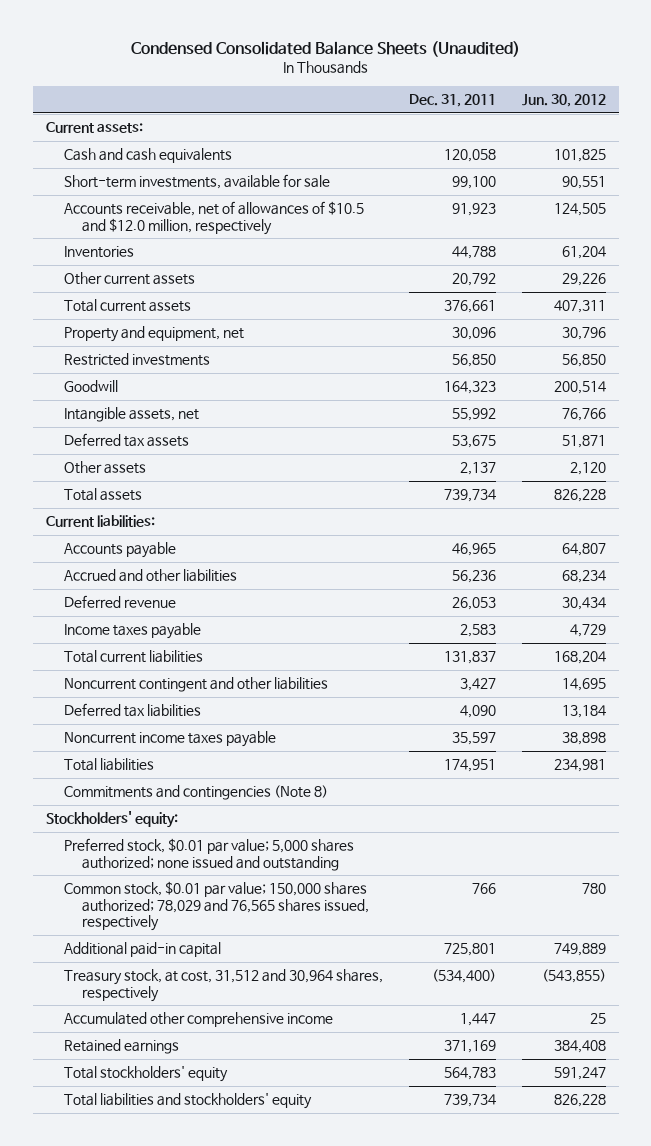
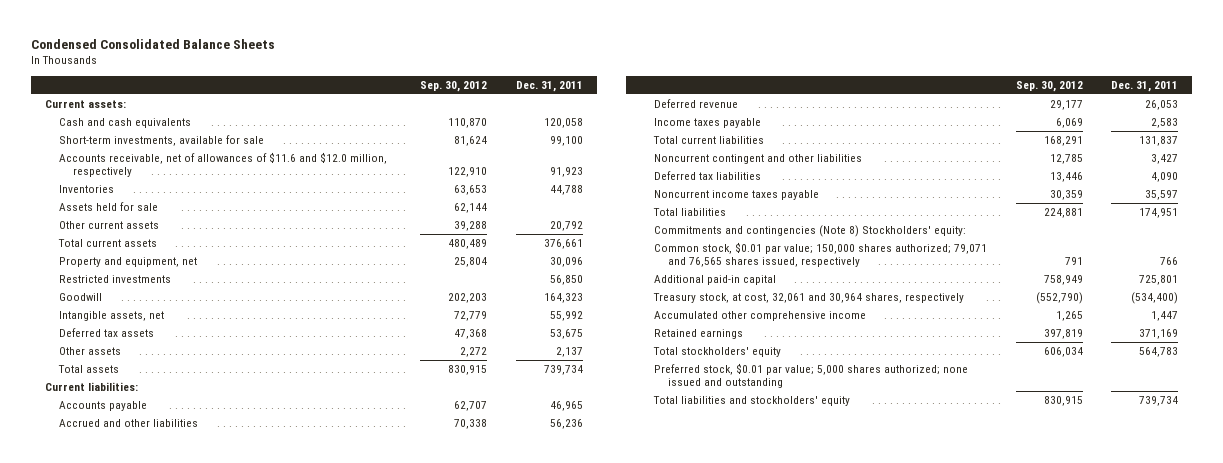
- Condensed Consolidated Balance Sheets (Unaudited)
+ Condensed Consolidated Balance Sheets
- | Dec. 31, 2011 | Jun. 30, 2012
+ | Sep. 30, 2012 | Dec. 31, 2011
- Accounts receivable, net of allowances of $10.5 and $12.0 million, respectively | 91,923 | 124,505
+ Accounts receivable, net of allowances of $11.6 and $12.0 million, respectively | 122,910 | 91,923
+ Assets held for sale | 62,144 |
- Commitments and contingencies (Note 8)
- Stockholders' equity:
- Common stock, $0.01 par value; 150,000 shares authorized; 78,029 and 76,565 shares issued, respectively | 766 | 780
+ Commitments and contingencies (Note 8) Stockholders' equity:
+ Common stock, $0.01 par value; 150,000 shares authorized; 79,071 and 76,565 shares issued, respectively | 791 | 766
- Treasury stock, at cost, 31,512 and 30,964 shares, respectively | (534,400) | (543,855)
+ Treasury stock, at cost, 32,061 and 30,964 shares, respectively | (552,790) | (534,400)
moved down: Preferred stock, $0.01 par value; 5,000 shares authorized; none issued and outstanding

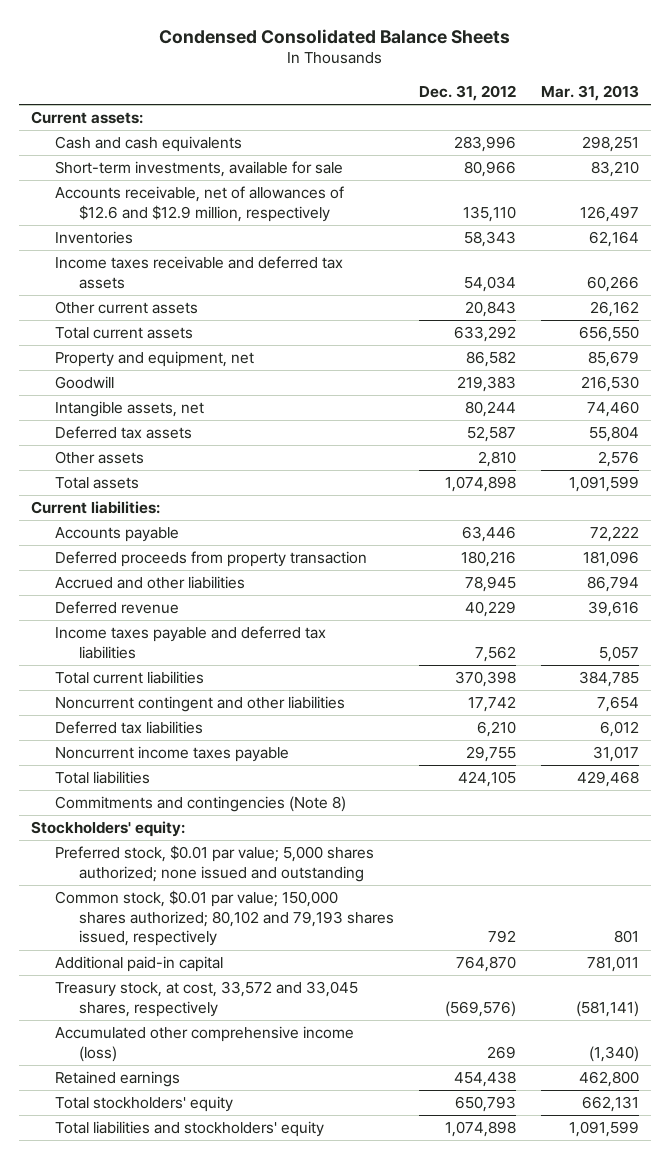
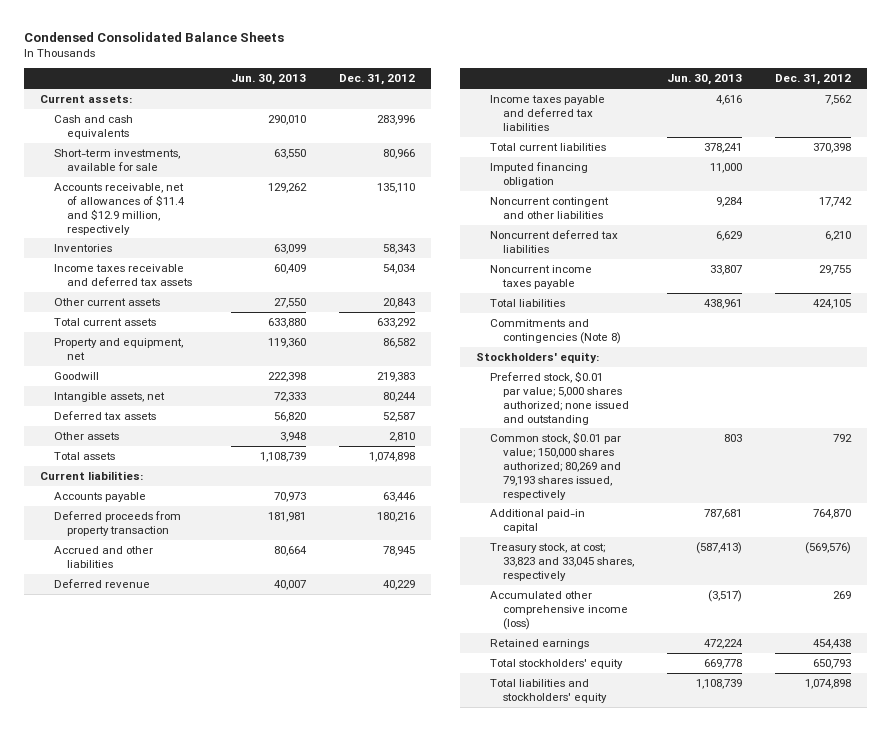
- | Dec. 31, 2012 | Mar. 31, 2013
+ | Jun. 30, 2013 | Dec. 31, 2012
- Accounts receivable, net of allowances of $12.6 and $12.9 million, respectively | 135,110 | 126,497
+ Accounts receivable, net of allowances of $11.4 and $12.9 million, respectively | 129,262 | 135,110
+ Imputed financing obligation | 11,000 |
- Deferred tax liabilities | 6,210 | 6,012
+ Noncurrent deferred tax liabilities | 6,629 | 6,210
- Common stock, $0.01 par value; 150,000 shares authorized; 80,102 and 79,193 shares issued, respectively | 792 | 801
+ Common stock, $0.01 par value; 150,000 shares authorized; 80,269 and 79,193 shares issued, respectively | 803 | 792
- Treasury stock, at cost, 33,572 and 33,045 shares, respectively | (569,576) | (581,141)
+ Treasury stock, at cost; 33,823 and 33,045 shares, respectively | (587,413) | (569,576)

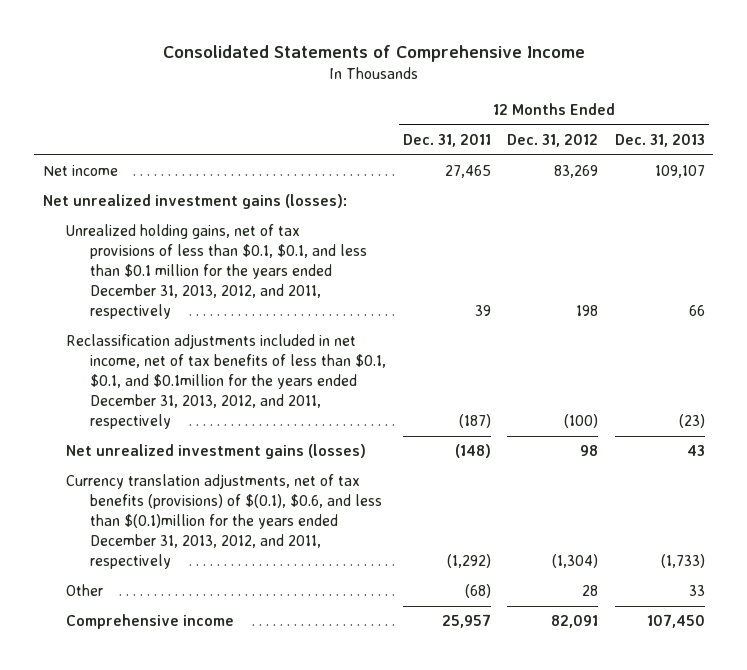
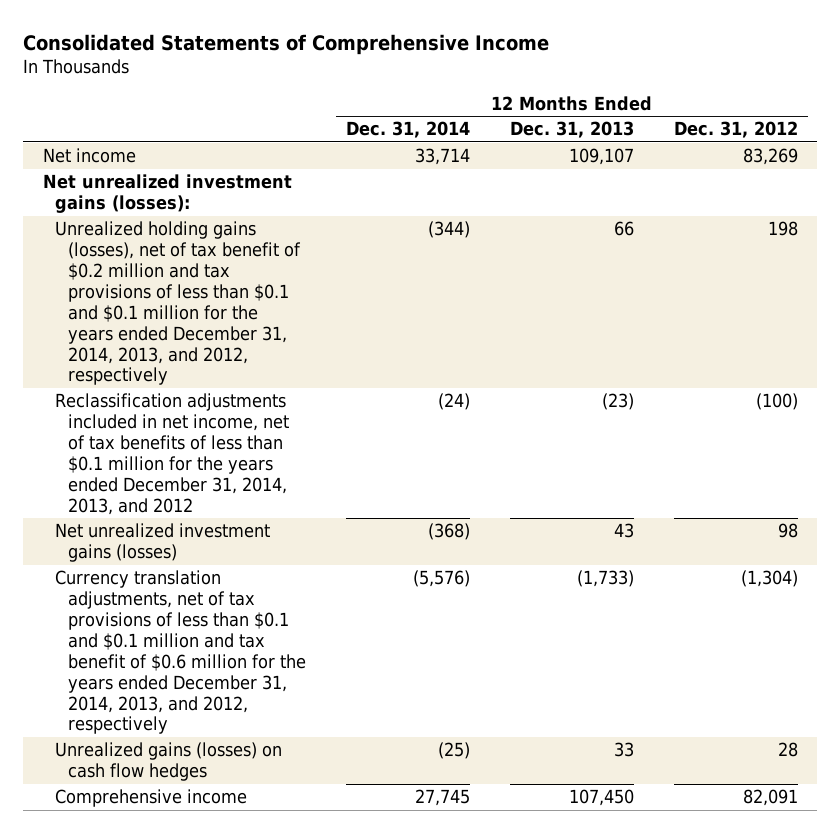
- | 12 Months Ended Dec. 31, 2011 | 12 Months Ended Dec. 31, 2012 | 12 Months Ended Dec. 31, 2013
+ | 12 Months Ended Dec. 31, 2014 | 12 Months Ended Dec. 31, 2013 | 12 Months Ended Dec. 31, 2012
- Unrealized holding gains, net of tax provisions of less than $0.1, $0.1, and less than $0.1 million for the years ended December 31, 2013, 2012, and 2011, respectively | 39 | 198 | 66
- Reclassification adjustments included in net income, net of tax benefits of less than $0.1, $0.1, and $0.1million for the years ended December 31, 2013, 2012, and 2011, respectively | (187) | (100) | (23)
+ Unrealized holding gains (losses), net of tax benefit of $0.2 million and tax provisions of less than $0.1 and $0.1 million for the years ended December 31, 2014, 2013, and 2012, respectively | (344) | 66 | 198
+ Reclassification adjustments included in net income, net of tax benefits of less than $0.1 million for the years ended December 31, 2014, 2013, and 2012 | (24) | (23) | (100)
- Currency translation adjustments, net of tax benefits (provisions) of $(0.1), $0.6, and less than $(0.1)million for the years ended December 31, 2013, 2012, and 2011, respectively | (1,292) | (1,304) | (1,733)
- Other | (68) | 28 | 33
+ Currency translation adjustments, net of tax provisions of less than $0.1 and $0.1 million and tax benefit of $0.6 million for the years ended December 31, 2014, 2013, and 2012, respectively | (5,576) | (1,733) | (1,304)
+ Unrealized gains (losses) on cash flow hedges | (25) | 33 | 28

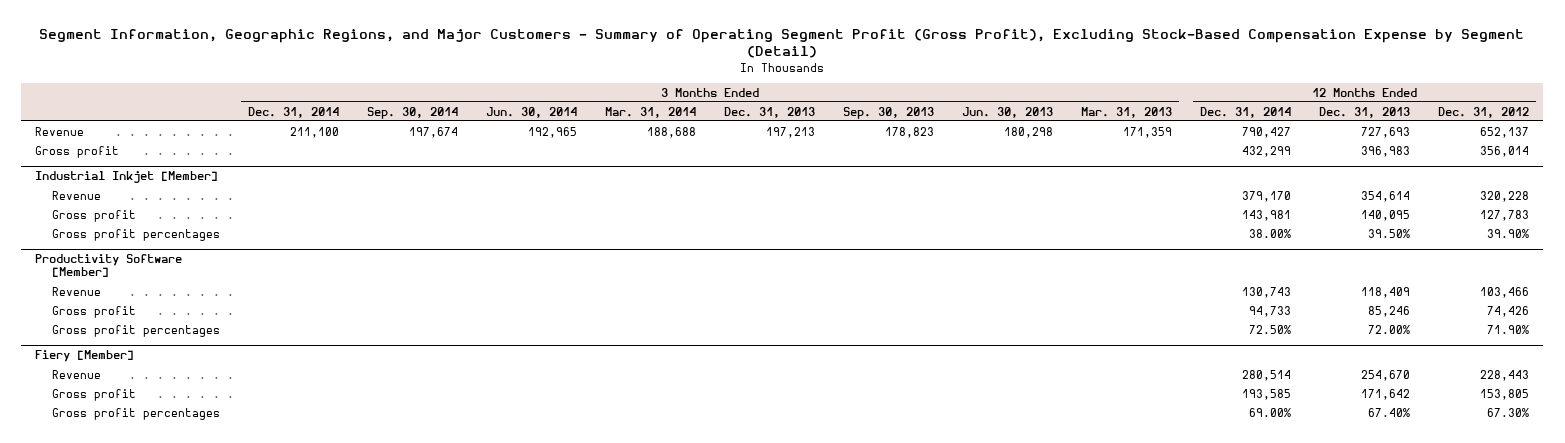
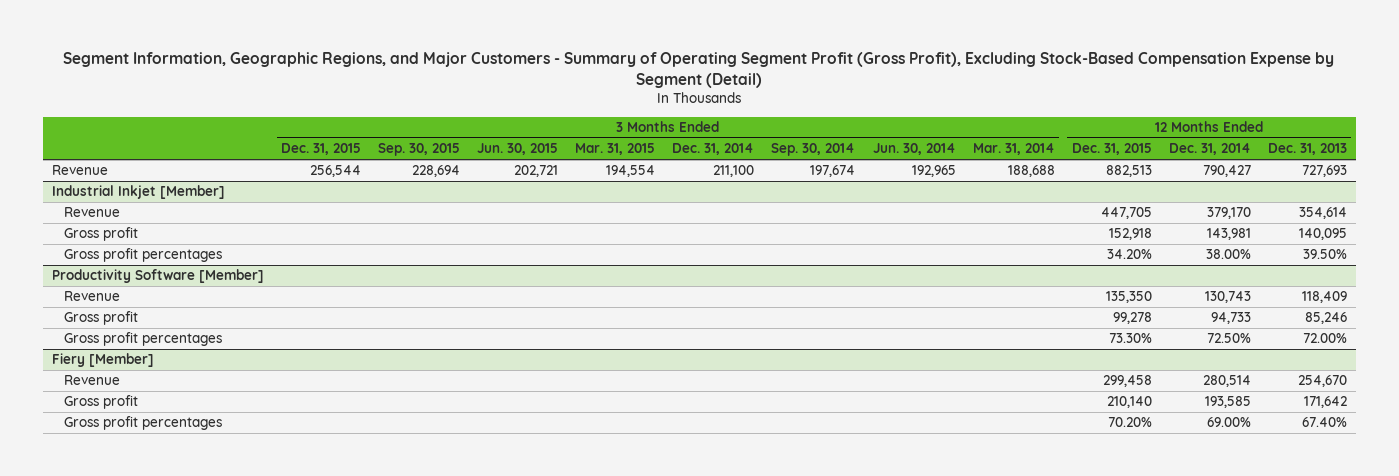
- | 3 Months Ended Dec. 31, 2014 | 3 Months Ended Sep. 30, 2014 | 3 Months Ended Jun. 30, 2014 | 3 Months Ended Mar. 31, 2014 | 3 Months Ended Dec. 31, 2013 | 3 Months Ended Sep. 30, 2013 | 3 Months Ended Jun. 30, 2013 | 3 Months Ended Mar. 31, 2013 | 12 Months Ended Dec. 31, 2014 | 12 Months Ended Dec. 31, 2013 | 12 Months Ended Dec. 31, 2012
+ | 3 Months Ended Dec. 31, 2015 | 3 Months Ended Sep. 30, 2015 | 3 Months Ended Jun. 30, 2015 | 3 Months Ended Mar. 31, 2015 | 3 Months Ended Dec. 31, 2014 | 3 Months Ended Sep. 30, 2014 | 3 Months Ended Jun. 30, 2014 | 3 Months Ended Mar. 31, 2014 | 12 Months Ended Dec. 31, 2015 | 12 Months Ended Dec. 31, 2014 | 12 Months Ended Dec. 31, 2013
- Gross profit | | | | | | | | | 432,299 | 396,983 | 356,014

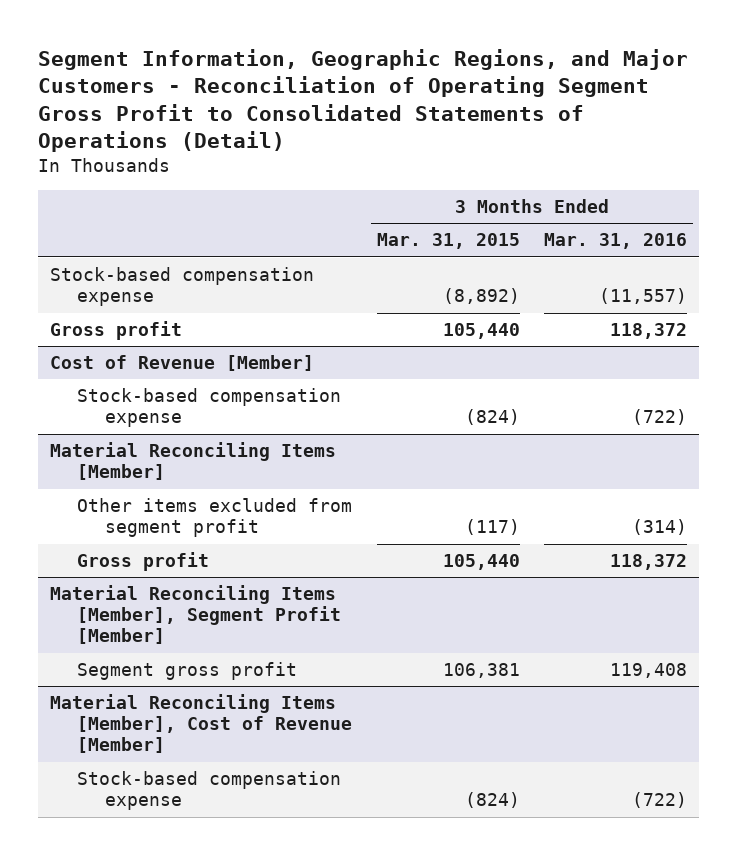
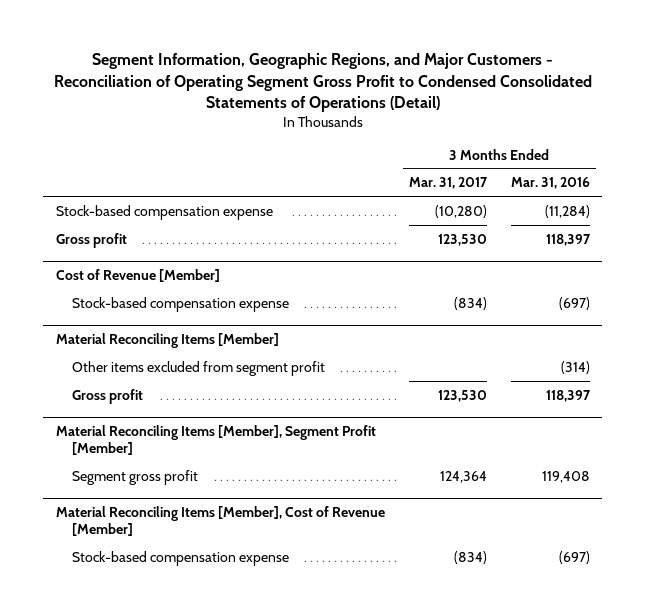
- Segment Information, Geographic Regions, and Major Customers - Reconciliation of Operating Segment Gross Profit to Consolidated Statements of Operations (Detail)
+ Segment Information, Geographic Regions, and Major Customers - Reconciliation of Operating Segment Gross Profit to Condensed Consolidated Statements of Operations (Detail)
- | 3 Months Ended Mar. 31, 2015 | 3 Months Ended Mar. 31, 2016
+ | 3 Months Ended Mar. 31, 2017 | 3 Months Ended Mar. 31, 2016
- Stock-based compensation expense | (8,892) | (11,557)
- Gross profit | 105,440 | 118,372
+ Stock-based compensation expense | (10,280) | (11,284)
+ Gross profit | 123,530 | 118,397
@ Cost of Revenue [Member]
- Stock-based compensation expense | (824) | (722)
+ Stock-based compensation expense | (834) | (697)
@ Material Reconciling Items [Member]
- Gross profit | 105,440 | 118,372
+ Gross profit | 123,530 | 118,397
@ Material Reconciling Items [Member], Cost of Revenue [Member]
- Stock-based compensation expense | (824) | (722)
+ Stock-based compensation expense | (834) | (697)

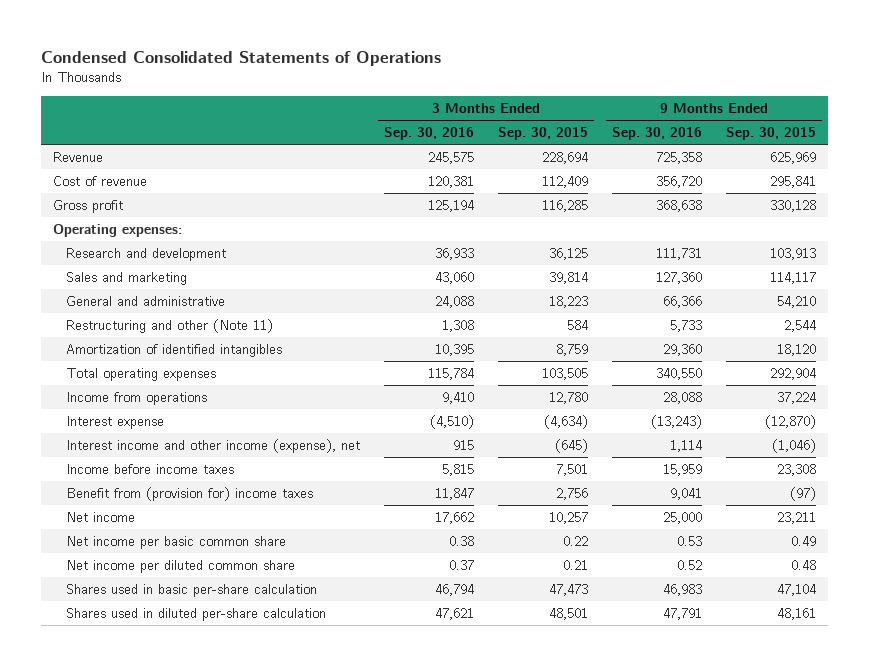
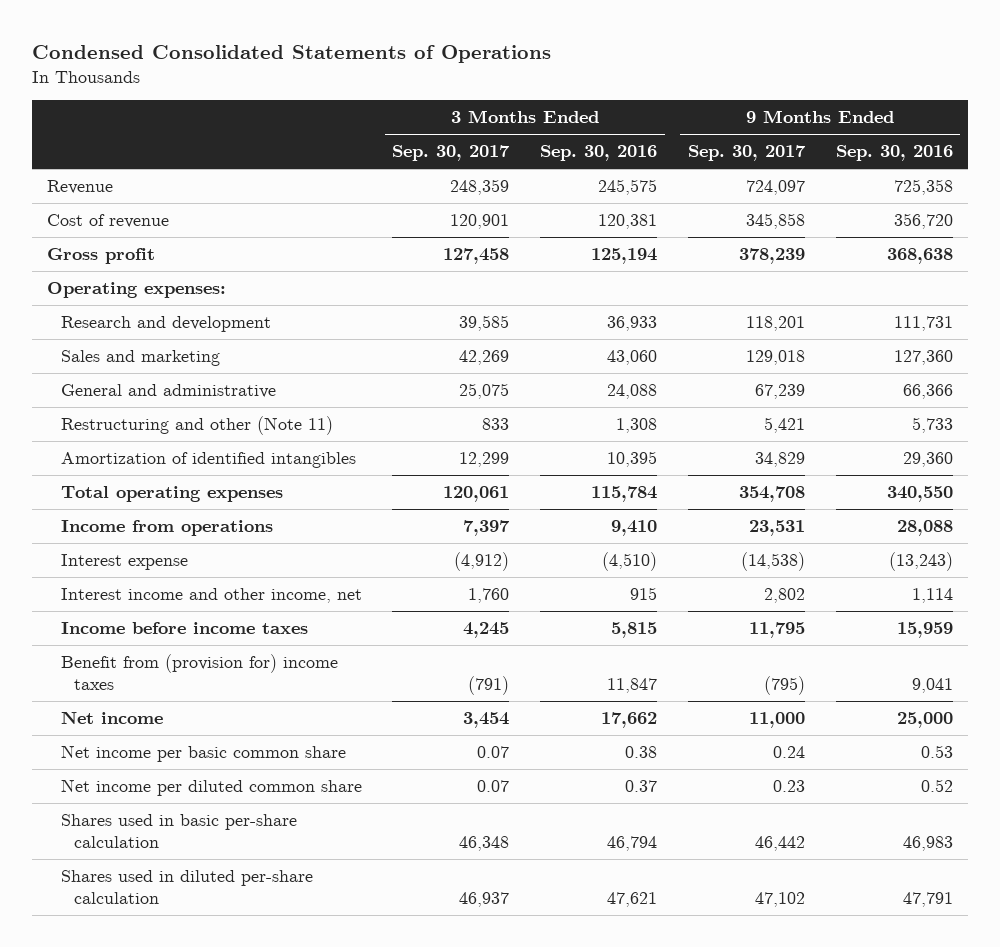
- | 3 Months Ended Sep. 30, 2016 | 3 Months Ended Sep. 30, 2015 | 9 Months Ended Sep. 30, 2016 | 9 Months Ended Sep. 30, 2015
+ | 3 Months Ended Sep. 30, 2017 | 3 Months Ended Sep. 30, 2016 | 9 Months Ended Sep. 30, 2017 | 9 Months Ended Sep. 30, 2016
- Interest income and other income (expense), net | 915 | (645) | 1,114 | (1,046)
+ Interest income and other income, net | 1,760 | 915 | 2,802 | 1,114

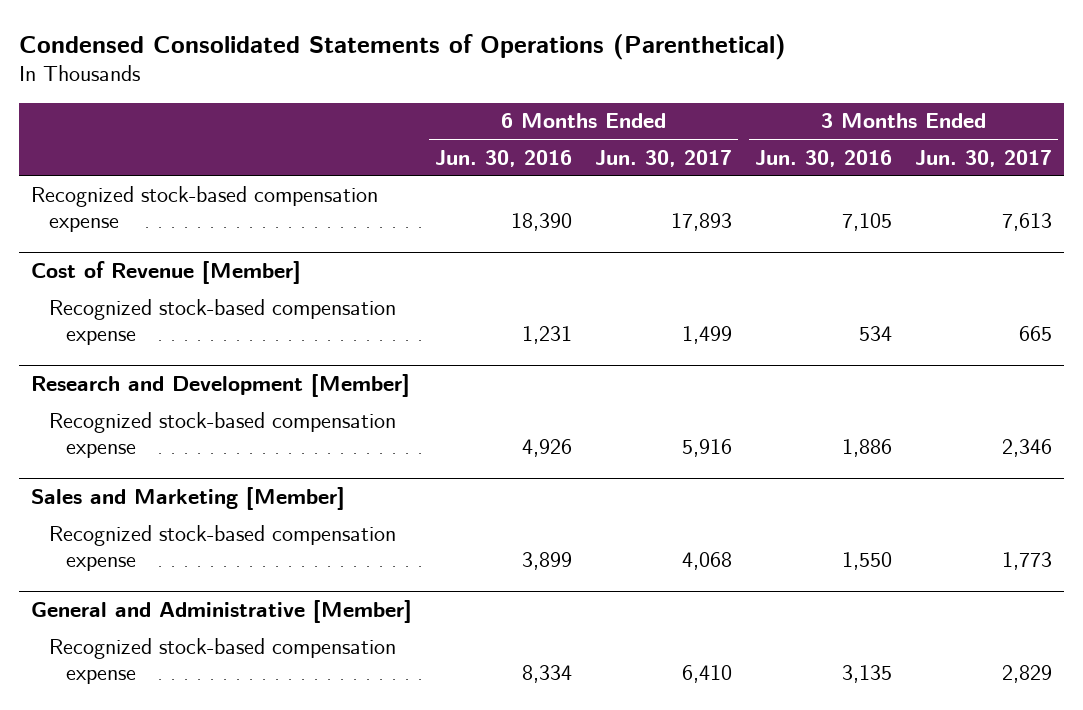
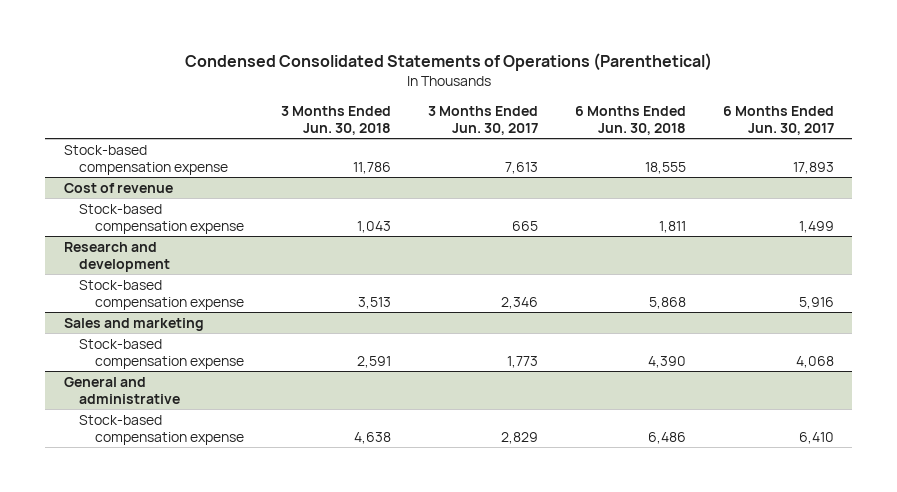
- | 6 Months Ended Jun. 30, 2016 | 6 Months Ended Jun. 30, 2017 | 3 Months Ended Jun. 30, 2016 | 3 Months Ended Jun. 30, 2017
+ | 3 Months Ended Jun. 30, 2018 | 3 Months Ended Jun. 30, 2017 | 6 Months Ended Jun. 30, 2018 | 6 Months Ended Jun. 30, 2017
- Recognized stock-based compensation expense | 18,390 | 17,893 | 7,105 | 7,613
- Cost of Revenue [Member]
- Recognized stock-based compensation expense | 1,231 | 1,499 | 534 | 665
- Research and Development [Member]
- Recognized stock-based compensation expense | 4,926 | 5,916 | 1,886 | 2,346
- Sales and Marketing [Member]
- Recognized stock-based compensation expense | 3,899 | 4,068 | 1,550 | 1,773
- General and Administrative [Member]
- Recognized stock-based compensation expense | 8,334 | 6,410 | 3,135 | 2,829
+ Stock-based compensation expense | 11,786 | 7,613 | 18,555 | 17,893
+ Cost of revenue
+ Stock-based compensation expense | 1,043 | 665 | 1,811 | 1,499
+ Research and development
+ Stock-based compensation expense | 3,513 | 2,346 | 5,868 | 5,916
+ Sales and marketing
+ Stock-based compensation expense | 2,591 | 1,773 | 4,390 | 4,068
+ General and administrative
+ Stock-based compensation expense | 4,638 | 2,829 | 6,486 | 6,410

